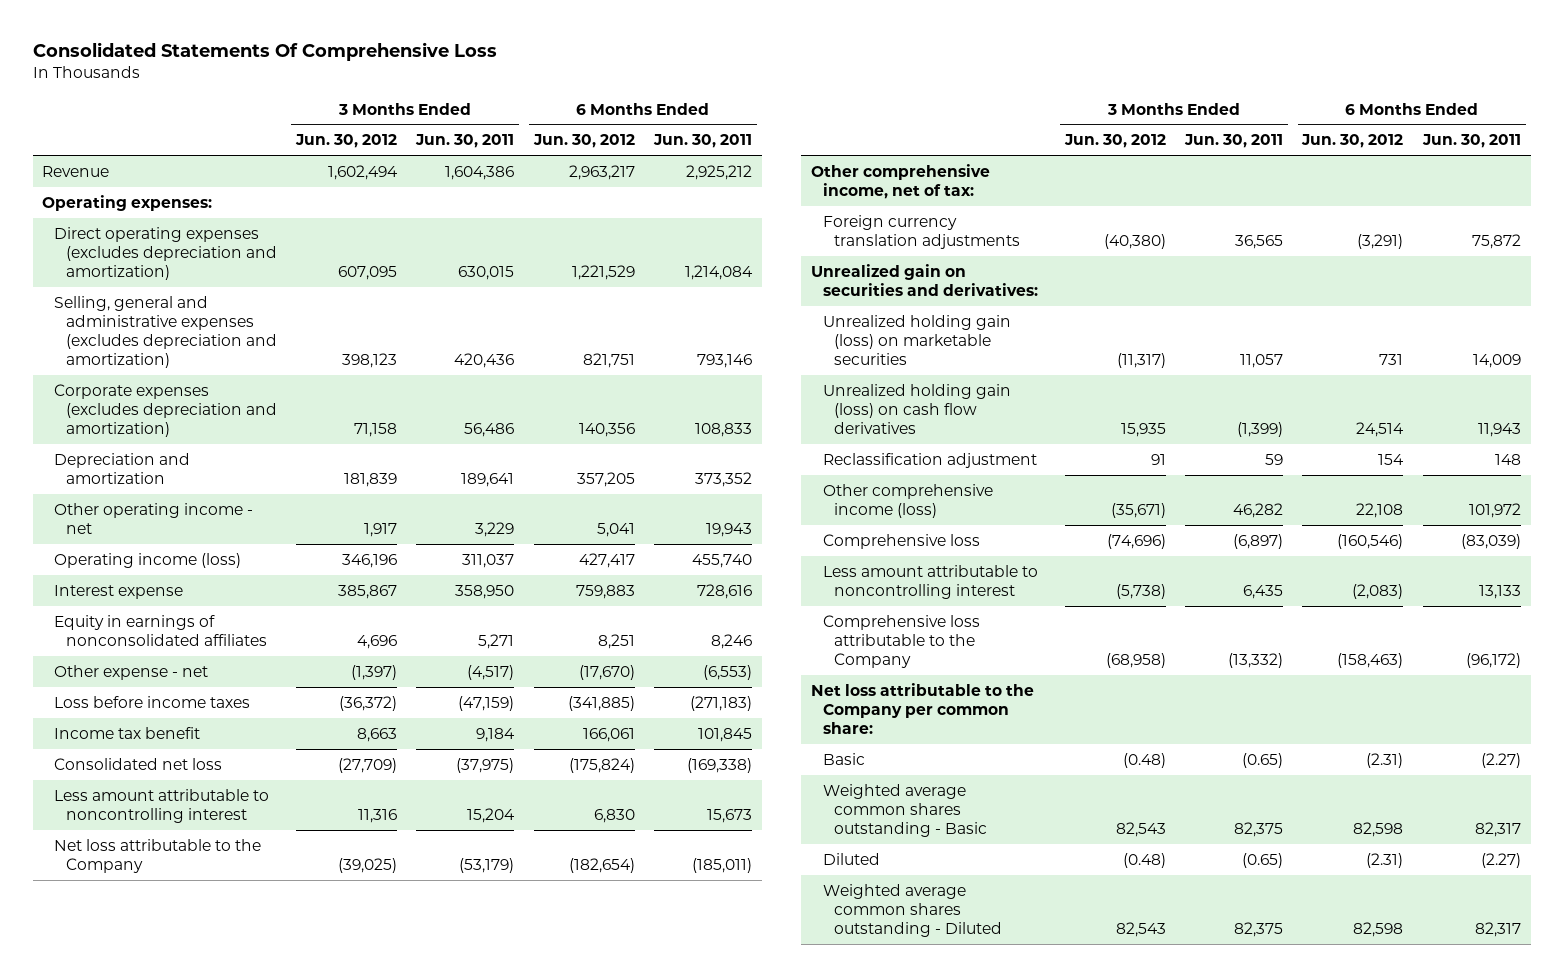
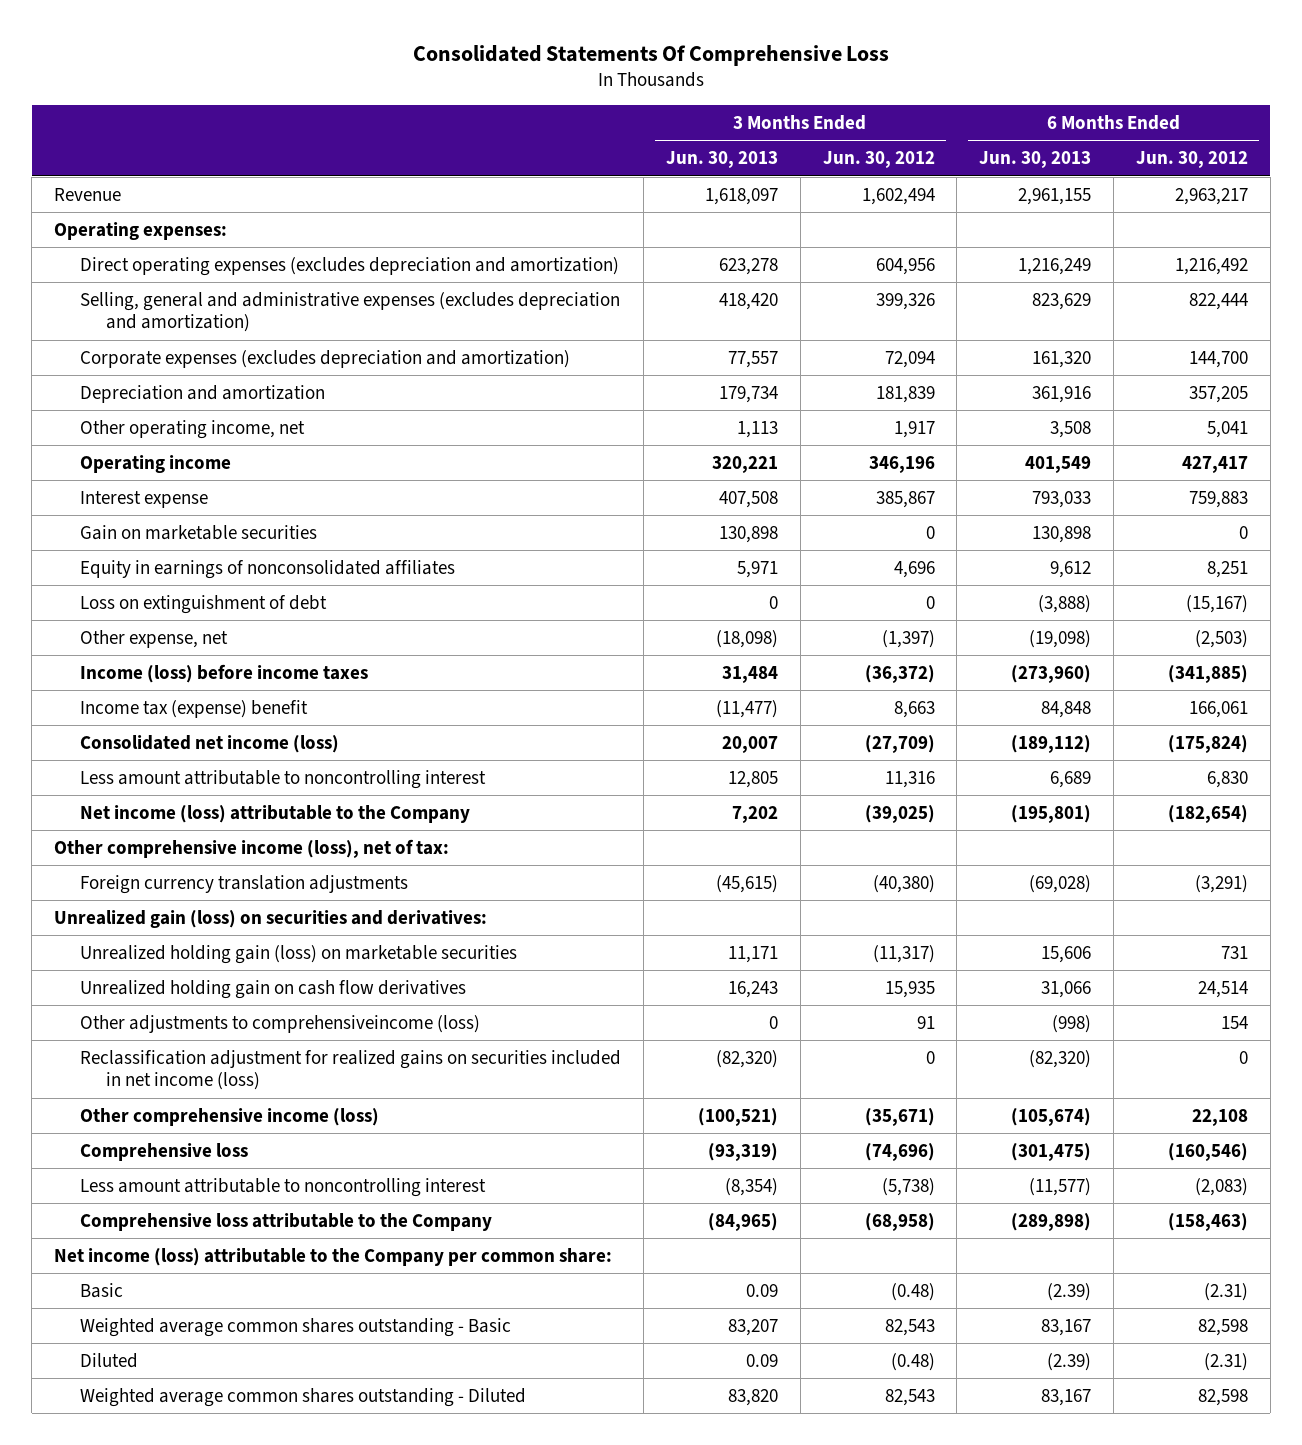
- | 3 Months Ended Jun. 30, 2012 | 3 Months Ended Jun. 30, 2011 | 6 Months Ended Jun. 30, 2012 | 6 Months Ended Jun. 30, 2011
+ | 3 Months Ended Jun. 30, 2013 | 3 Months Ended Jun. 30, 2012 | 6 Months Ended Jun. 30, 2013 | 6 Months Ended Jun. 30, 2012
- Direct operating expenses (excludes depreciation and amortization) | 607,095 | 630,015 | 1,221,529 | 1,214,084
- Selling, general and administrative expenses (excludes depreciation and amortization) | 398,123 | 420,436 | 821,751 | 793,146
- Corporate expenses (excludes depreciation and amortization) | 71,158 | 56,486 | 140,356 | 108,833
+ Direct operating expenses (excludes depreciation and amortization) | 623,278 | 604,956 | 1,216,249 | 1,216,492
+ Selling, general and administrative expenses (excludes depreciation and amortization) | 418,420 | 399,326 | 823,629 | 822,444
+ Corporate expenses (excludes depreciation and amortization) | 77,557 | 72,094 | 161,320 | 144,700
- Other operating income - net | 1,917 | 3,229 | 5,041 | 19,943
- Operating income (loss) | 346,196 | 311,037 | 427,417 | 455,740
+ Other operating income, net | 1,113 | 1,917 | 3,508 | 5,041
+ Operating income | 320,221 | 346,196 | 401,549 | 427,417
+ Gain on marketable securities | 130,898 | 0 | 130,898 | 0
- Other expense - net | (1,397) | (4,517) | (17,670) | (6,553)
- Loss before income taxes | (36,372) | (47,159) | (341,885) | (271,183)
- Income tax benefit | 8,663 | 9,184 | 166,061 | 101,845
- Consolidated net loss | (27,709) | (37,975) | (175,824) | (169,338)
+ Loss on extinguishment of debt | 0 | 0 | (3,888) | (15,167)
+ Other expense, net | (18,098) | (1,397) | (19,098) | (2,503)
+ Income (loss) before income taxes | 31,484 | (36,372) | (273,960) | (341,885)
+ Income tax (expense) benefit | (11,477) | 8,663 | 84,848 | 166,061
+ Consolidated net income (loss) | 20,007 | (27,709) | (189,112) | (175,824)
- Net loss attributable to the Company | (39,025) | (53,179) | (182,654) | (185,011)
- Other comprehensive income, net of tax:
+ Net income (loss) attributable to the Company | 7,202 | (39,025) | (195,801) | (182,654)
+ Other comprehensive income (loss), net of tax:
- Unrealized gain on securities and derivatives:
+ Unrealized gain (loss) on securities and derivatives:
- Unrealized holding gain (loss) on cash flow derivatives | 15,935 | (1,399) | 24,514 | 11,943
- Reclassification adjustment | 91 | 59 | 154 | 148
+ Unrealized holding gain on cash flow derivatives | 16,243 | 15,935 | 31,066 | 24,514
+ Other adjustments to comprehensiveincome (loss) | 0 | 91 | (998) | 154
+ Reclassification adjustment for realized gains on securities included in net income (loss) | (82,320) | 0 | (82,320) | 0
- Net loss attributable to the Company per common share:
+ Net income (loss) attributable to the Company per common share:

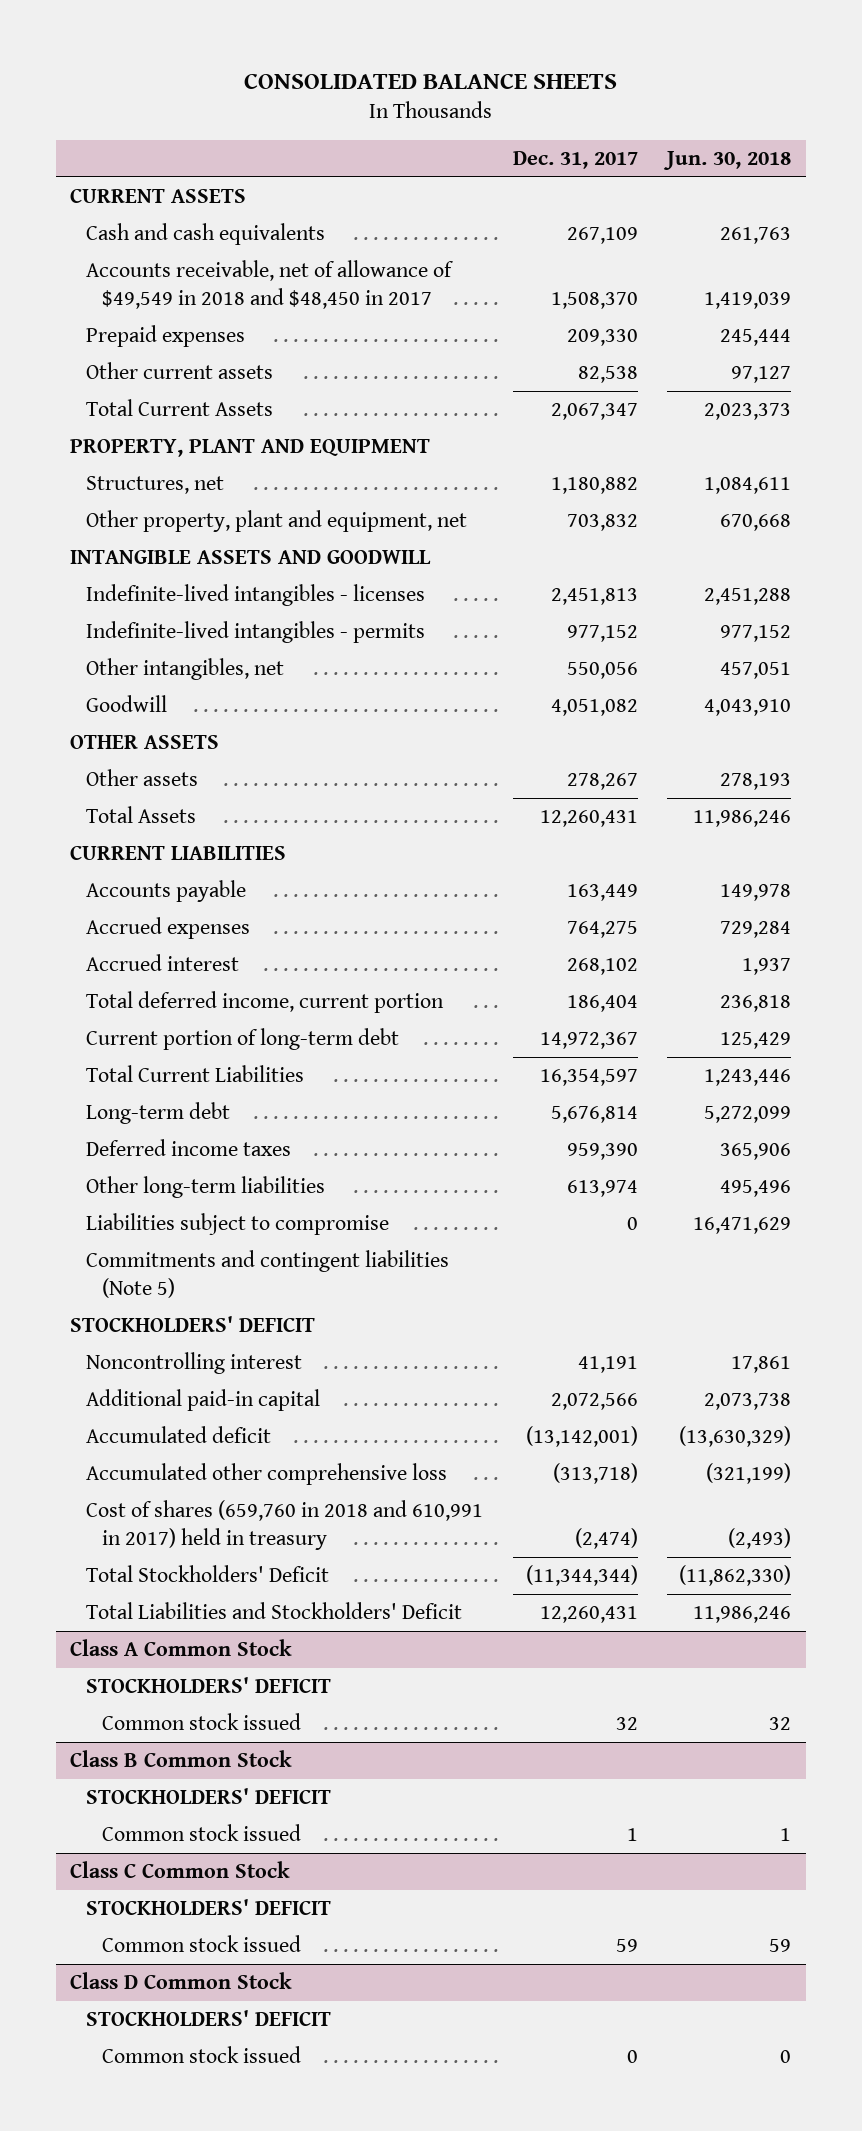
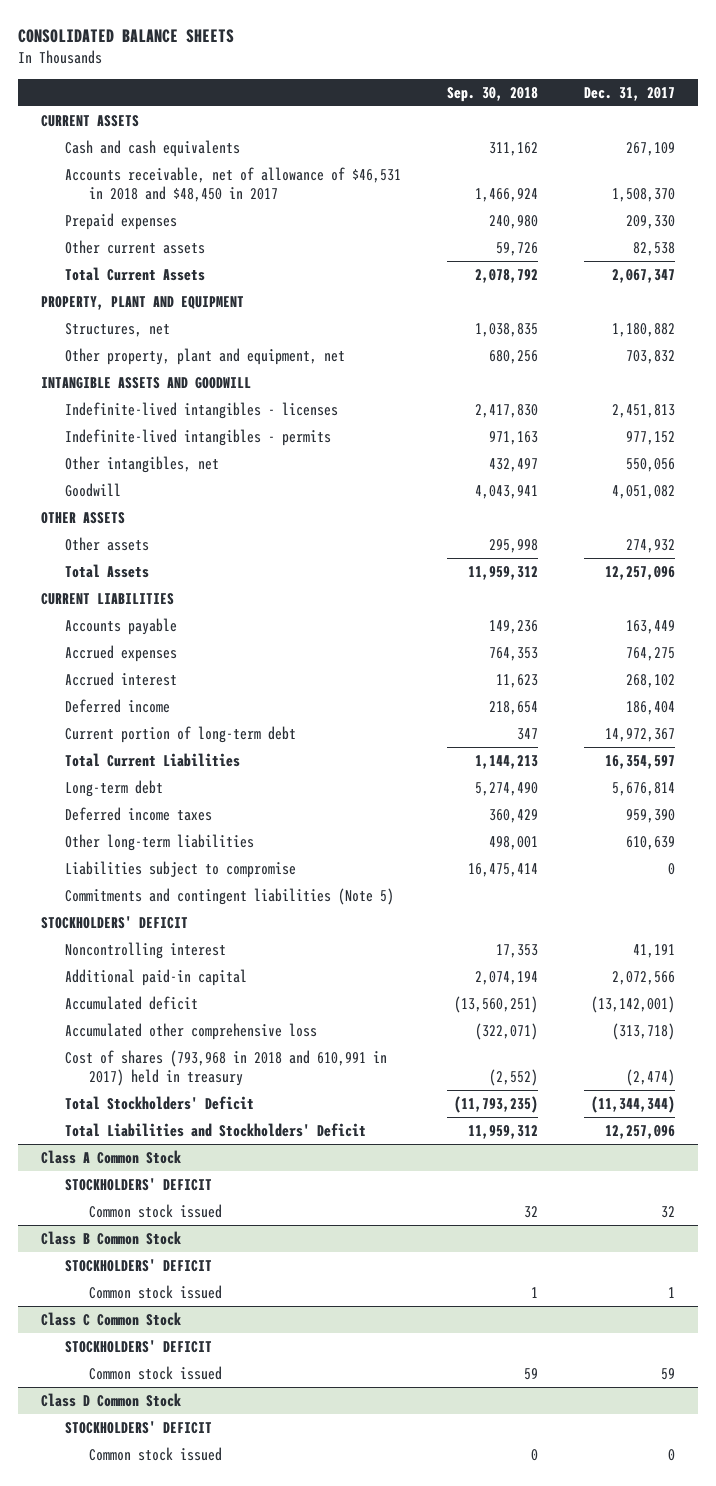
- | Dec. 31, 2017 | Jun. 30, 2018
+ | Sep. 30, 2018 | Dec. 31, 2017
- Accounts receivable, net of allowance of $49,549 in 2018 and $48,450 in 2017 | 1,508,370 | 1,419,039
+ Accounts receivable, net of allowance of $46,531 in 2018 and $48,450 in 2017 | 1,466,924 | 1,508,370
- Other assets | 278,267 | 278,193
- Total Assets | 12,260,431 | 11,986,246
+ Other assets | 295,998 | 274,932
+ Total Assets | 11,959,312 | 12,257,096
- Total deferred income, current portion | 186,404 | 236,818
+ Deferred income | 218,654 | 186,404
- Other long-term liabilities | 613,974 | 495,496
+ Other long-term liabilities | 498,001 | 610,639
- Cost of shares (659,760 in 2018 and 610,991 in 2017) held in treasury | (2,474) | (2,493)
+ Cost of shares (793,968 in 2018 and 610,991 in 2017) held in treasury | (2,552) | (2,474)
- Total Liabilities and Stockholders' Deficit | 12,260,431 | 11,986,246
+ Total Liabilities and Stockholders' Deficit | 11,959,312 | 12,257,096

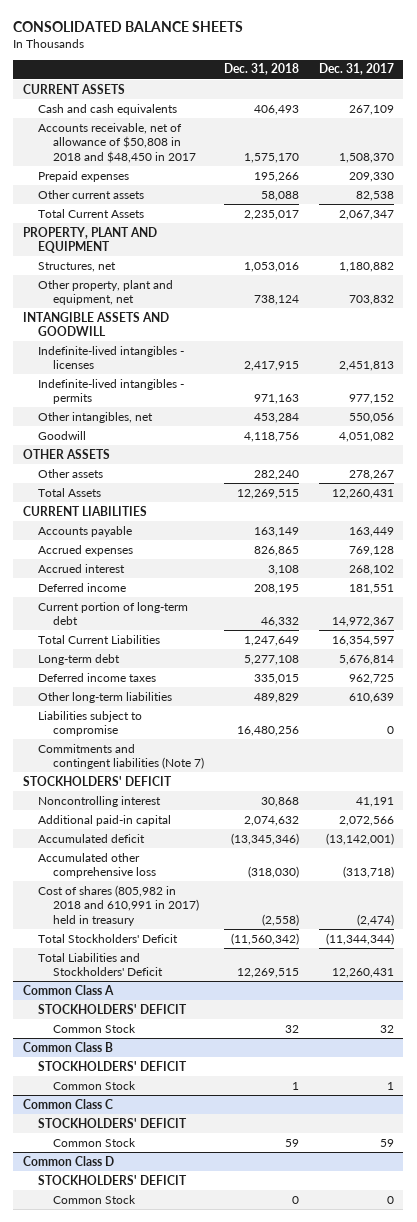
- | Sep. 30, 2018 | Dec. 31, 2017
+ | Dec. 31, 2018 | Dec. 31, 2017
- Accounts receivable, net of allowance of $46,531 in 2018 and $48,450 in 2017 | 1,466,924 | 1,508,370
+ Accounts receivable, net of allowance of $50,808 in 2018 and $48,450 in 2017 | 1,575,170 | 1,508,370
- Other assets | 295,998 | 274,932
- Total Assets | 11,959,312 | 12,257,096
+ Other assets | 282,240 | 278,267
+ Total Assets | 12,269,515 | 12,260,431
- Accrued expenses | 764,353 | 764,275
+ Accrued expenses | 826,865 | 769,128
- Deferred income | 218,654 | 186,404
+ Deferred income | 208,195 | 181,551
- Deferred income taxes | 360,429 | 959,390
+ Deferred income taxes | 335,015 | 962,725
- Commitments and contingent liabilities (Note 5)
+ Commitments and contingent liabilities (Note 7)
- Cost of shares (793,968 in 2018 and 610,991 in 2017) held in treasury | (2,552) | (2,474)
+ Cost of shares (805,982 in 2018 and 610,991 in 2017) held in treasury | (2,558) | (2,474)
- Total Liabilities and Stockholders' Deficit | 11,959,312 | 12,257,096
- Class A Common Stock
+ Total Liabilities and Stockholders' Deficit | 12,269,515 | 12,260,431
+ Common Class A
- Common stock issued | 32 | 32
- Class B Common Stock
+ Common Stock | 32 | 32
+ Common Class B
- Common stock issued | 1 | 1
- Class C Common Stock
+ Common Stock | 1 | 1
+ Common Class C
- Common stock issued | 59 | 59
- Class D Common Stock
+ Common Stock | 59 | 59
+ Common Class D
- Common stock issued | 0 | 0
+ Common Stock | 0 | 0

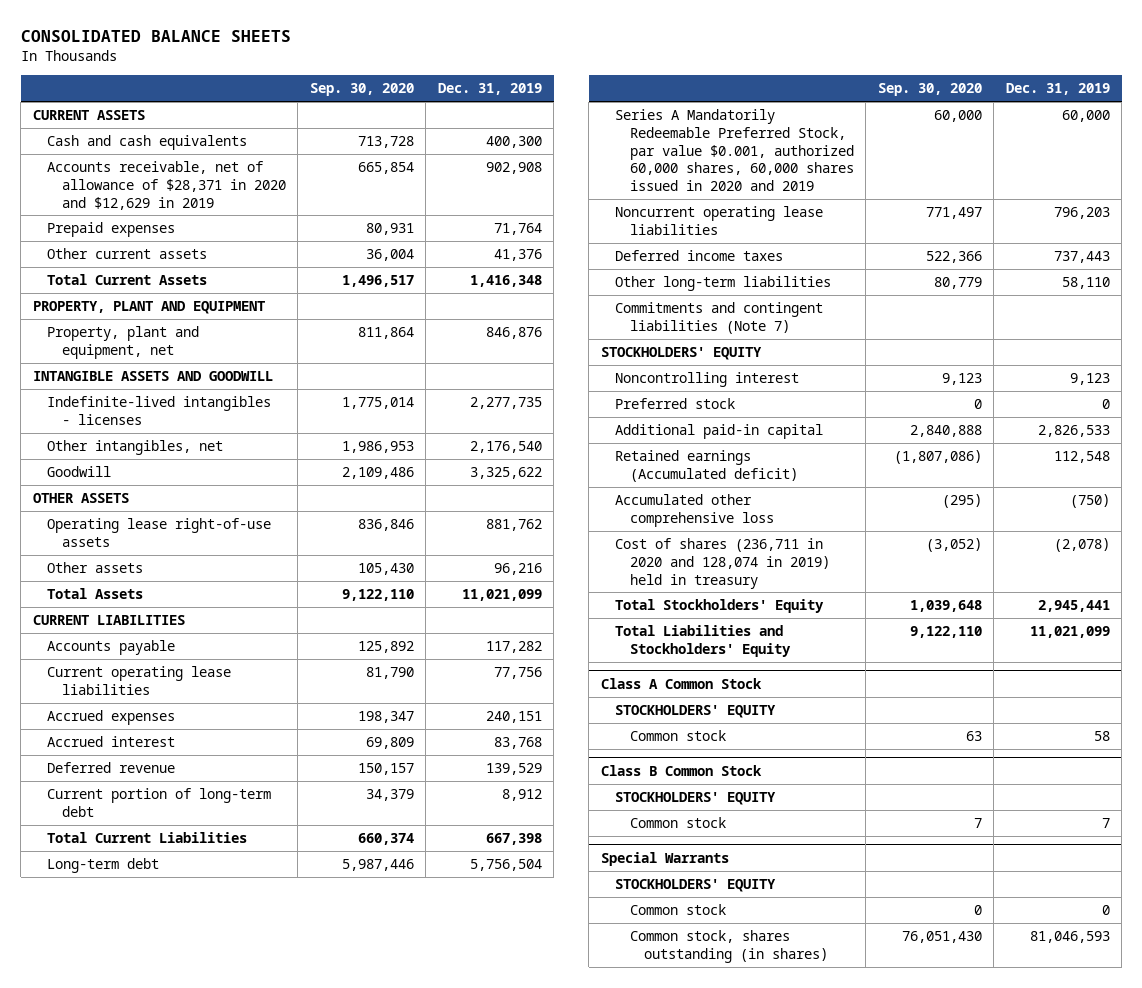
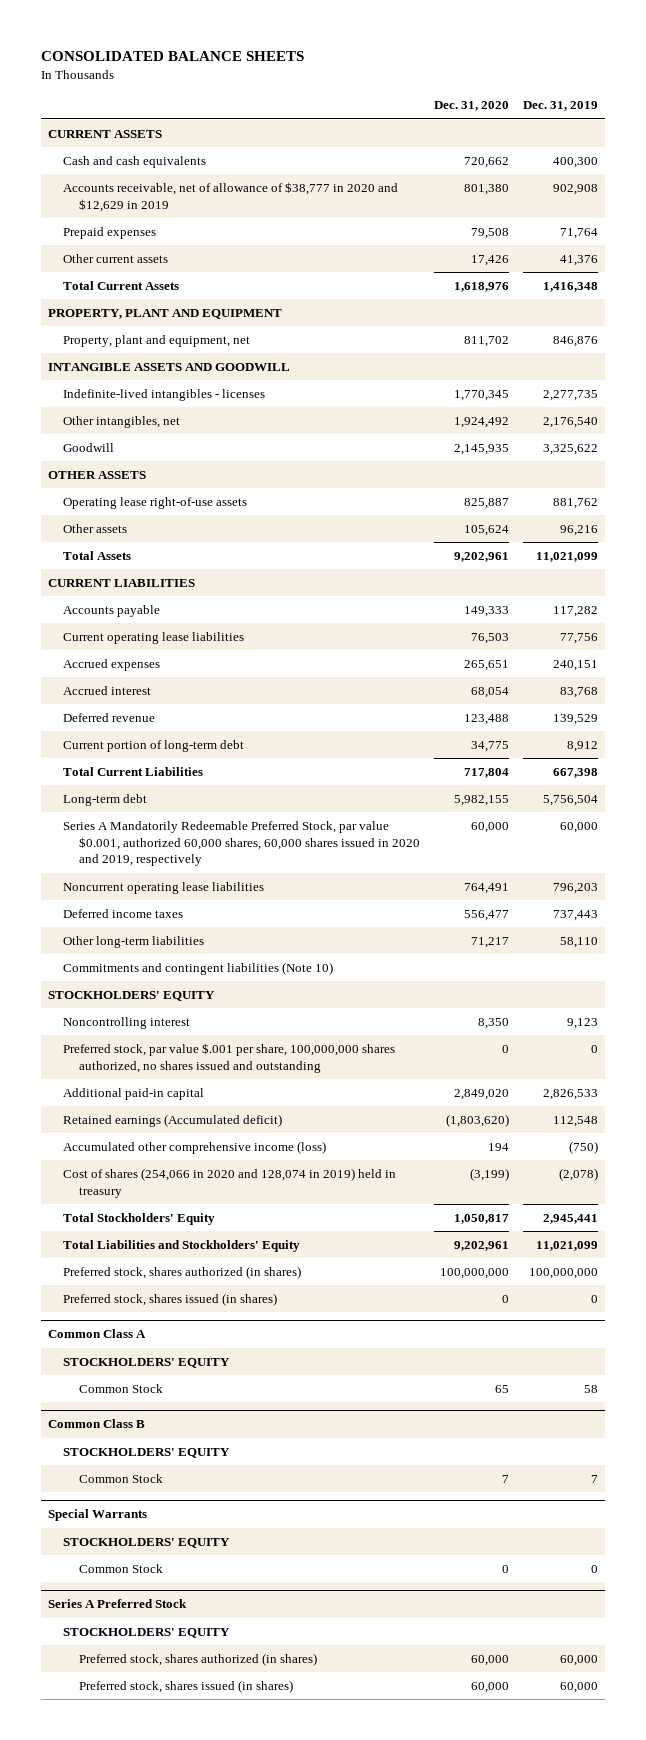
- | Sep. 30, 2020 | Dec. 31, 2019
+ | Dec. 31, 2020 | Dec. 31, 2019
- Accounts receivable, net of allowance of $28,371 in 2020 and $12,629 in 2019 | 665,854 | 902,908
+ Accounts receivable, net of allowance of $38,777 in 2020 and $12,629 in 2019 | 801,380 | 902,908
- Series A Mandatorily Redeemable Preferred Stock, par value $0.001, authorized 60,000 shares, 60,000 shares issued in 2020 and 2019 | 60,000 | 60,000
+ Series A Mandatorily Redeemable Preferred Stock, par value $0.001, authorized 60,000 shares, 60,000 shares issued in 2020 and 2019, respectively | 60,000 | 60,000
- Commitments and contingent liabilities (Note 7)
+ Commitments and contingent liabilities (Note 10)
- Preferred stock | 0 | 0
+ Preferred stock, par value $.001 per share, 100,000,000 shares authorized, no shares issued and outstanding | 0 | 0
- Accumulated other comprehensive loss | (295) | (750)
- Cost of shares (236,711 in 2020 and 128,074 in 2019) held in treasury | (3,052) | (2,078)
+ Accumulated other comprehensive income (loss) | 194 | (750)
+ Cost of shares (254,066 in 2020 and 128,074 in 2019) held in treasury | (3,199) | (2,078)
- Class A Common Stock
+ Preferred stock, shares authorized (in shares) | 100,000,000 | 100,000,000
+ Preferred stock, shares issued (in shares) | 0 | 0
+ Common Class A
- Common stock | 63 | 58
- Class B Common Stock
+ Common Stock | 65 | 58
+ Common Class B
- Common stock | 7 | 7
+ Common Stock | 7 | 7
@ Special Warrants
- Common stock | 0 | 0
- Common stock, shares outstanding (in shares) | 76,051,430 | 81,046,593
+ Common Stock | 0 | 0
+ Series A Preferred Stock
+ STOCKHOLDERS' EQUITY
+ Preferred stock, shares authorized (in shares) | 60,000 | 60,000
+ Preferred stock, shares issued (in shares) | 60,000 | 60,000

